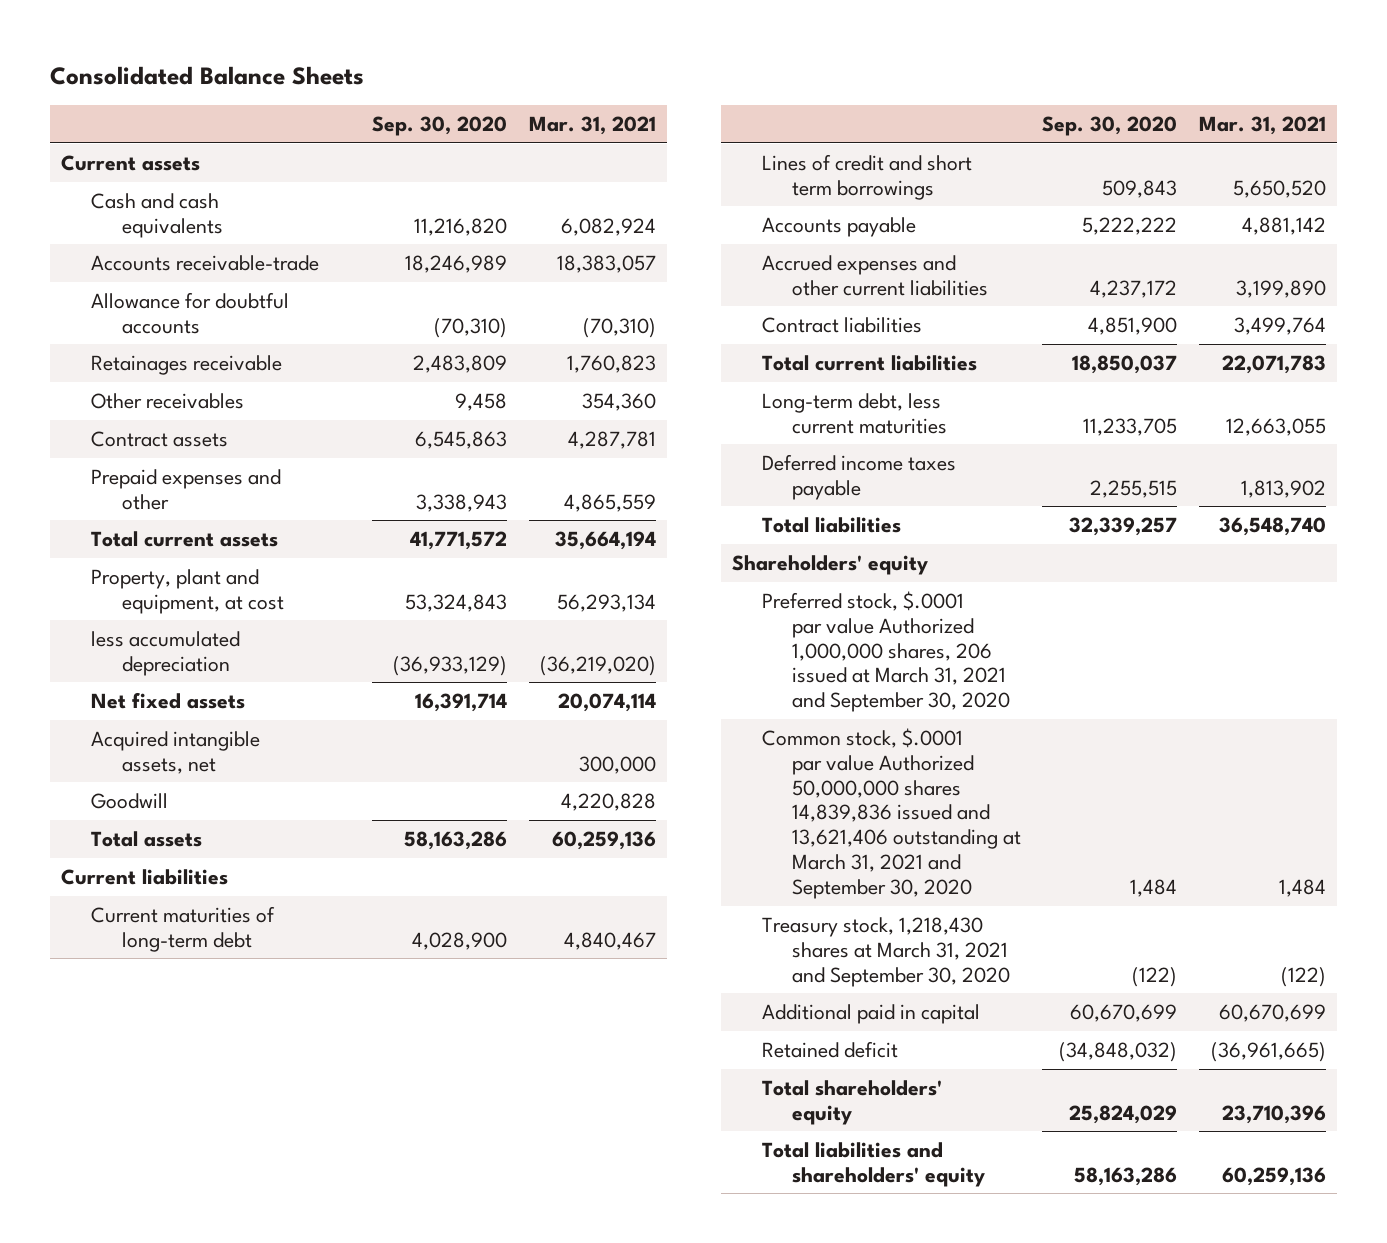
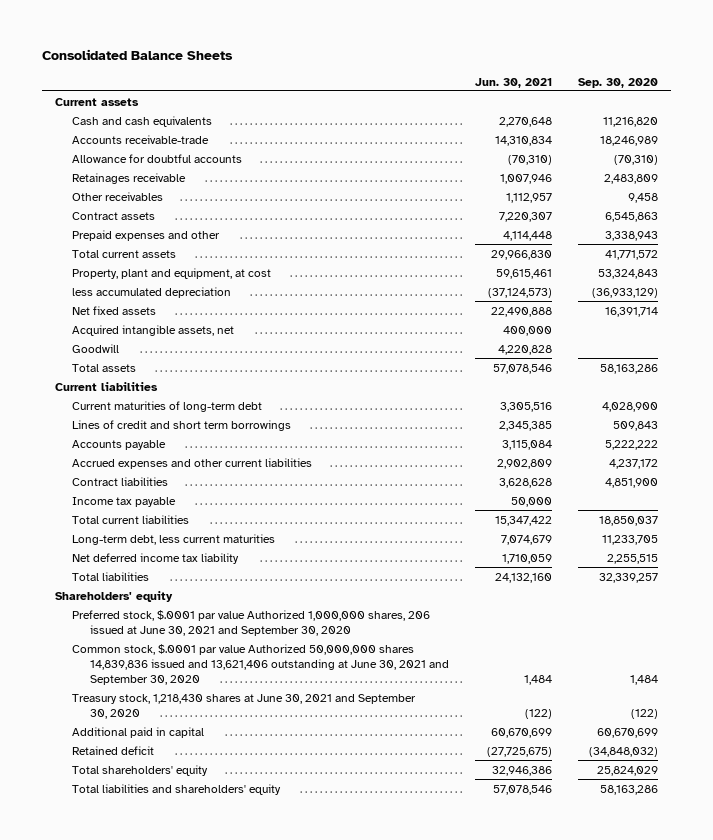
- | Sep. 30, 2020 | Mar. 31, 2021
+ | Jun. 30, 2021 | Sep. 30, 2020
+ Income tax payable | 50,000 |
- Deferred income taxes payable | 2,255,515 | 1,813,902
+ Net deferred income tax liability | 1,710,059 | 2,255,515
- Preferred stock, $.0001 par value Authorized 1,000,000 shares, 206 issued at March 31, 2021 and September 30, 2020
- Common stock, $.0001 par value Authorized 50,000,000 shares 14,839,836 issued and 13,621,406 outstanding at March 31, 2021 and September 30, 2020 | 1,484 | 1,484
- Treasury stock, 1,218,430 shares at March 31, 2021 and September 30, 2020 | (122) | (122)
+ Preferred stock, $.0001 par value Authorized 1,000,000 shares, 206 issued at June 30, 2021 and September 30, 2020
+ Common stock, $.0001 par value Authorized 50,000,000 shares 14,839,836 issued and 13,621,406 outstanding at June 30, 2021 and September 30, 2020 | 1,484 | 1,484
+ Treasury stock, 1,218,430 shares at June 30, 2021 and September 30, 2020 | (122) | (122)

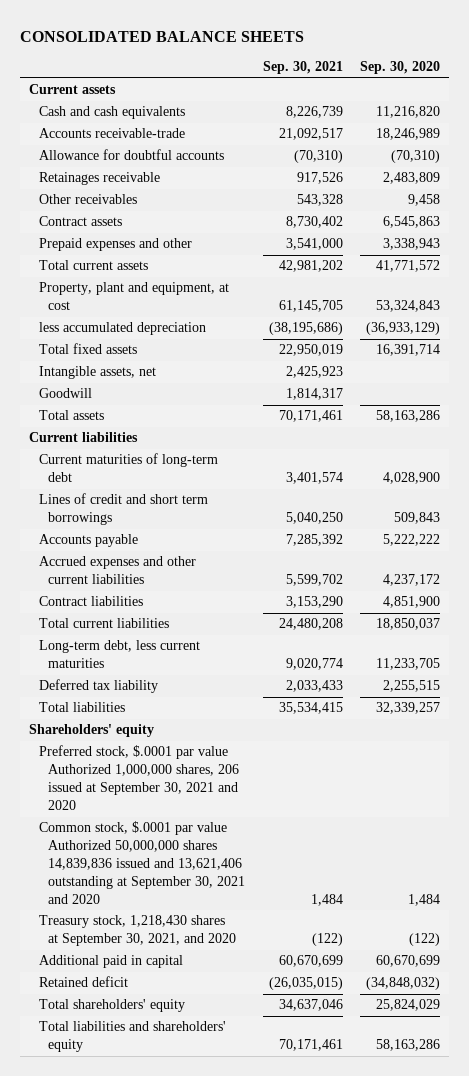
- Consolidated Balance Sheets
+ CONSOLIDATED BALANCE SHEETS
- | Jun. 30, 2021 | Sep. 30, 2020
+ | Sep. 30, 2021 | Sep. 30, 2020
- Net fixed assets | 22,490,888 | 16,391,714
- Acquired intangible assets, net | 400,000 |
+ Total fixed assets | 22,950,019 | 16,391,714
+ Intangible assets, net | 2,425,923 |
- Income tax payable | 50,000 |
- Net deferred income tax liability | 1,710,059 | 2,255,515
+ Deferred tax liability | 2,033,433 | 2,255,515
- Preferred stock, $.0001 par value Authorized 1,000,000 shares, 206 issued at June 30, 2021 and September 30, 2020
- Common stock, $.0001 par value Authorized 50,000,000 shares 14,839,836 issued and 13,621,406 outstanding at June 30, 2021 and September 30, 2020 | 1,484 | 1,484
- Treasury stock, 1,218,430 shares at June 30, 2021 and September 30, 2020 | (122) | (122)
+ Preferred stock, $.0001 par value Authorized 1,000,000 shares, 206 issued at September 30, 2021 and 2020
+ Common stock, $.0001 par value Authorized 50,000,000 shares 14,839,836 issued and 13,621,406 outstanding at September 30, 2021 and 2020 | 1,484 | 1,484
+ Treasury stock, 1,218,430 shares at September 30, 2021, and 2020 | (122) | (122)

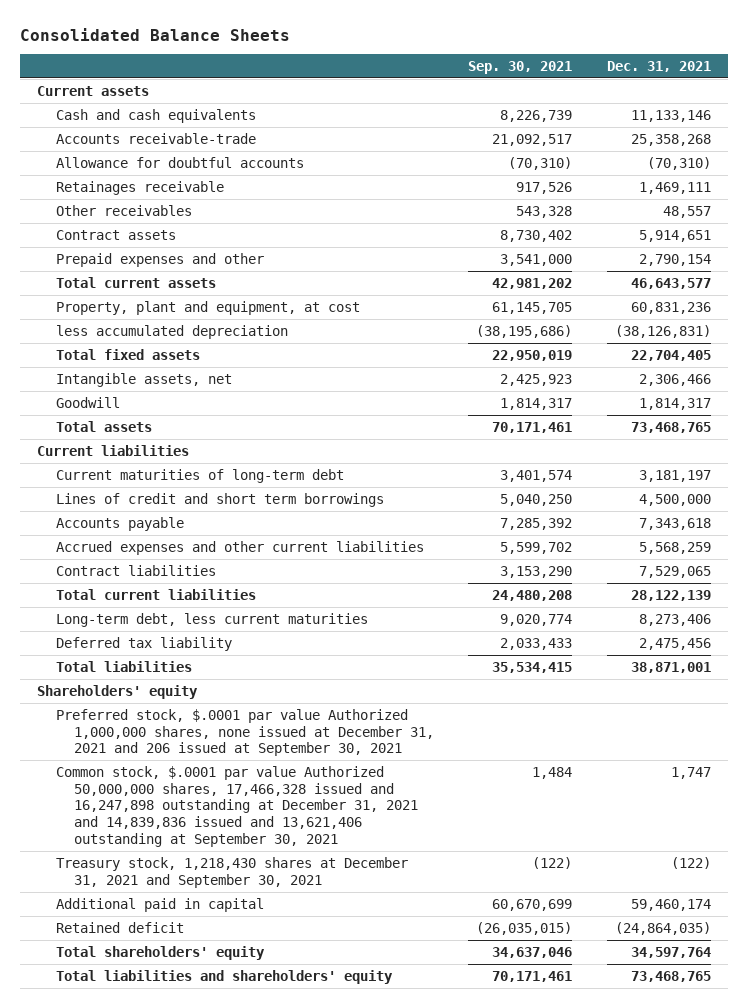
- CONSOLIDATED BALANCE SHEETS
+ Consolidated Balance Sheets
- | Sep. 30, 2021 | Sep. 30, 2020
+ | Sep. 30, 2021 | Dec. 31, 2021
- Preferred stock, $.0001 par value Authorized 1,000,000 shares, 206 issued at September 30, 2021 and 2020
- Common stock, $.0001 par value Authorized 50,000,000 shares 14,839,836 issued and 13,621,406 outstanding at September 30, 2021 and 2020 | 1,484 | 1,484
- Treasury stock, 1,218,430 shares at September 30, 2021, and 2020 | (122) | (122)
+ Preferred stock, $.0001 par value Authorized 1,000,000 shares, none issued at December 31, 2021 and 206 issued at September 30, 2021
+ Common stock, $.0001 par value Authorized 50,000,000 shares, 17,466,328 issued and 16,247,898 outstanding at December 31, 2021 and 14,839,836 issued and 13,621,406 outstanding at September 30, 2021 | 1,484 | 1,747
+ Treasury stock, 1,218,430 shares at December 31, 2021 and September 30, 2021 | (122) | (122)

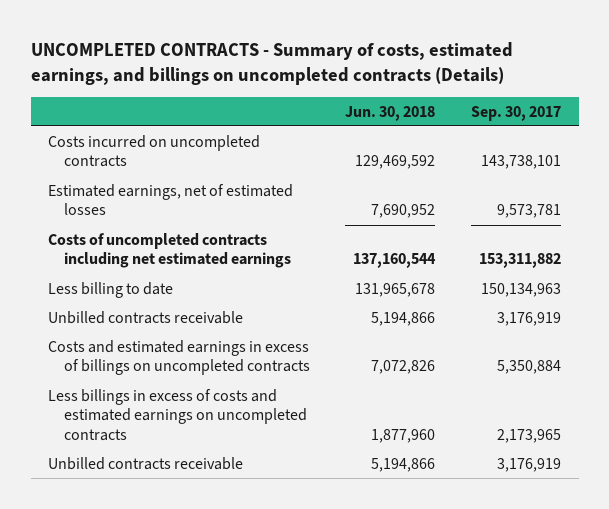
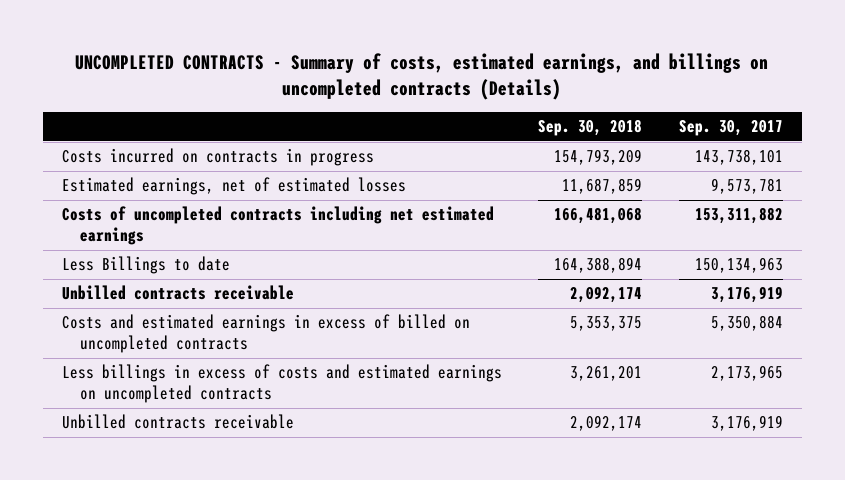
- | Jun. 30, 2018 | Sep. 30, 2017
+ | Sep. 30, 2018 | Sep. 30, 2017
- Costs incurred on uncompleted contracts | 129,469,592 | 143,738,101
+ Costs incurred on contracts in progress | 154,793,209 | 143,738,101
- Less billing to date | 131,965,678 | 150,134,963
+ Less Billings to date | 164,388,894 | 150,134,963
- Costs and estimated earnings in excess of billings on uncompleted contracts | 7,072,826 | 5,350,884
+ Costs and estimated earnings in excess of billed on uncompleted contracts | 5,353,375 | 5,350,884

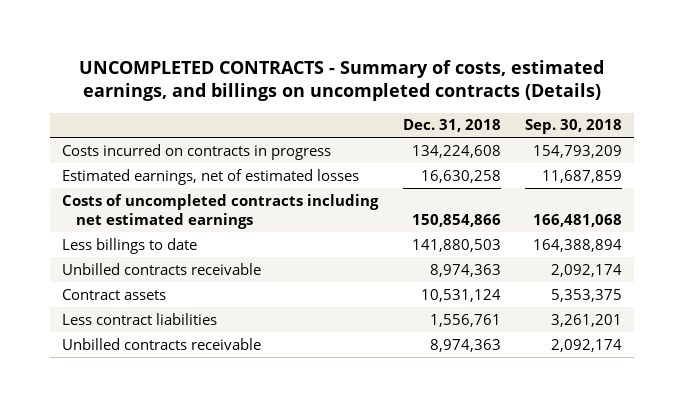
- | Sep. 30, 2018 | Sep. 30, 2017
+ | Dec. 31, 2018 | Sep. 30, 2018
- Less Billings to date | 164,388,894 | 150,134,963
+ Less billings to date | 141,880,503 | 164,388,894
- Costs and estimated earnings in excess of billed on uncompleted contracts | 5,353,375 | 5,350,884
- Less billings in excess of costs and estimated earnings on uncompleted contracts | 3,261,201 | 2,173,965
+ Contract assets | 10,531,124 | 5,353,375
+ Less contract liabilities | 1,556,761 | 3,261,201

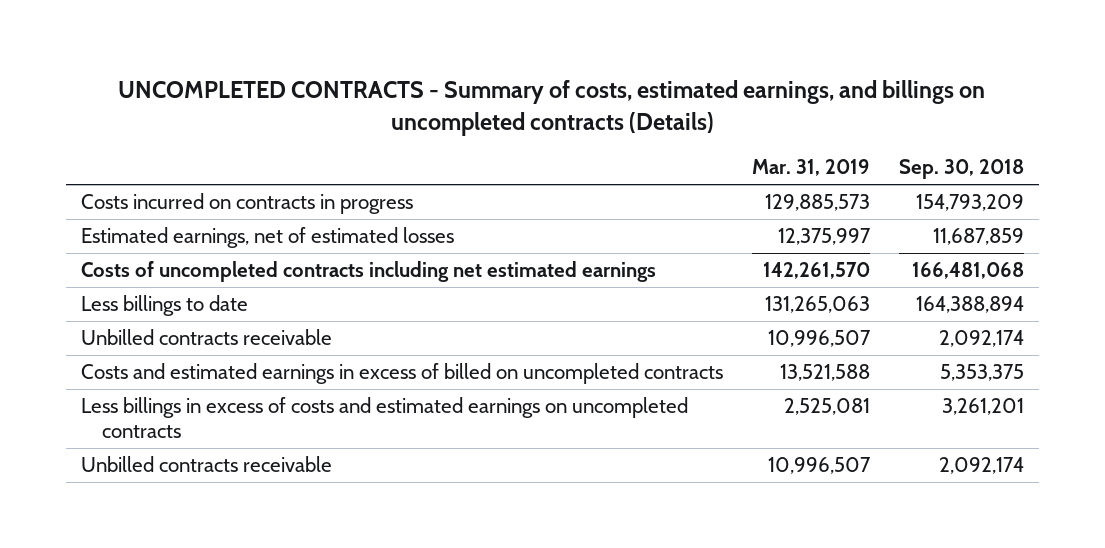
- | Dec. 31, 2018 | Sep. 30, 2018
+ | Mar. 31, 2019 | Sep. 30, 2018
- Contract assets | 10,531,124 | 5,353,375
- Less contract liabilities | 1,556,761 | 3,261,201
+ Costs and estimated earnings in excess of billed on uncompleted contracts | 13,521,588 | 5,353,375
+ Less billings in excess of costs and estimated earnings on uncompleted contracts | 2,525,081 | 3,261,201

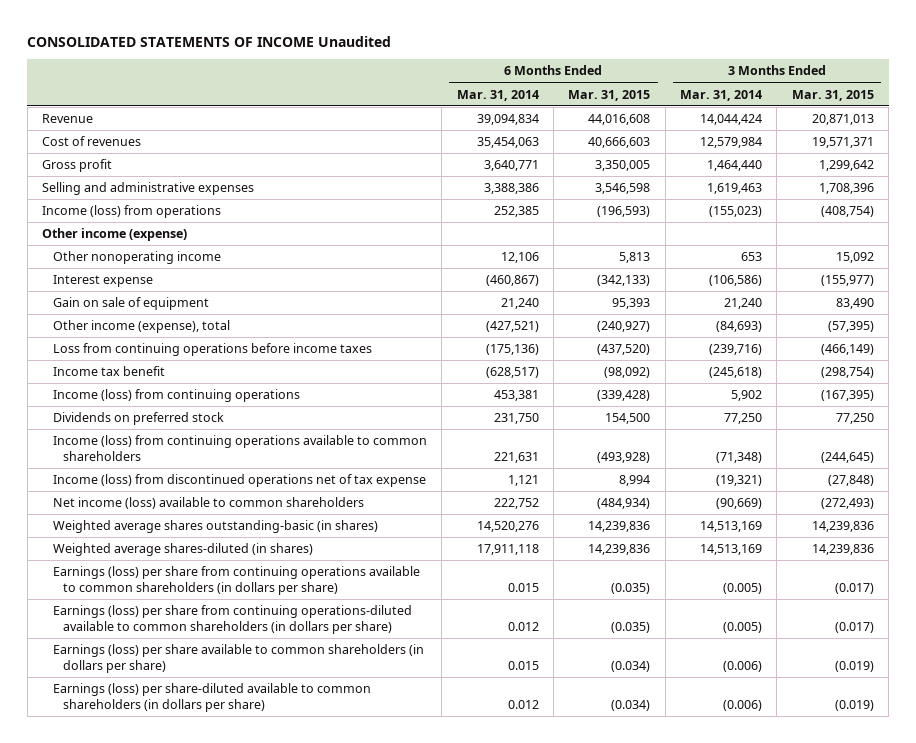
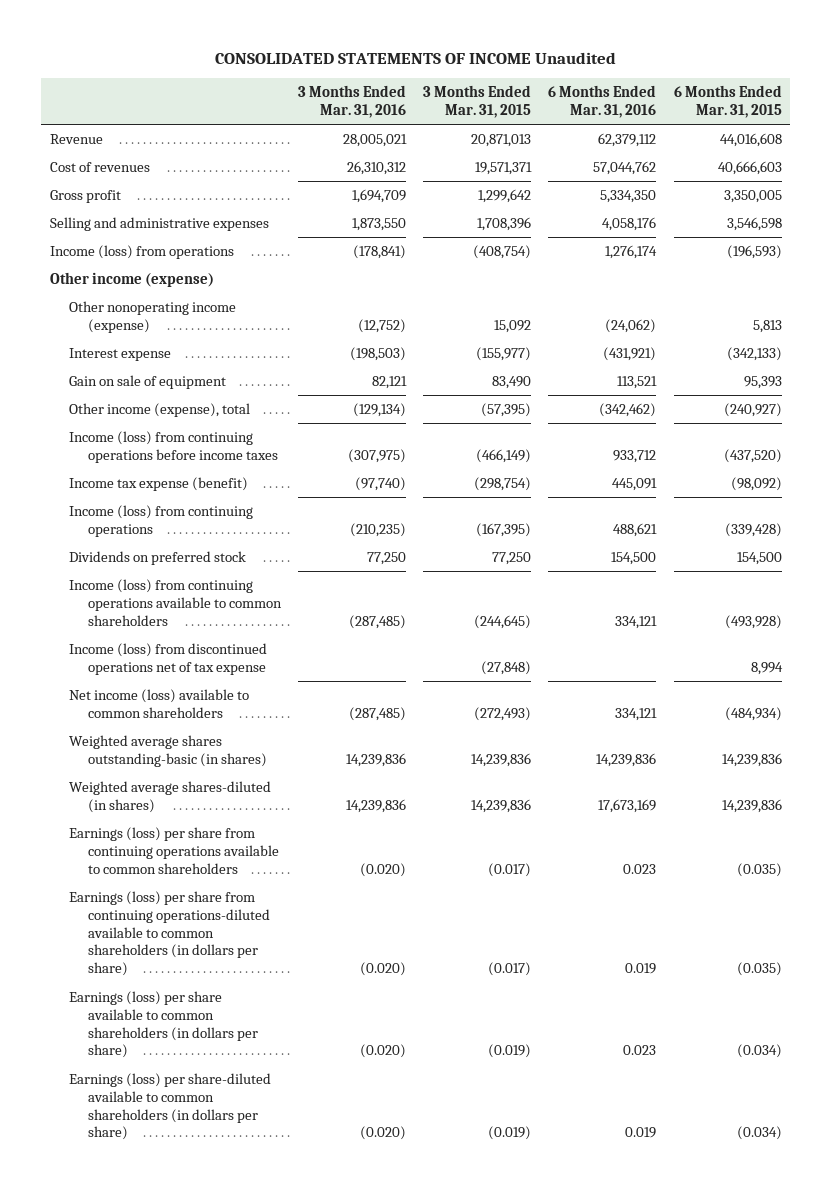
- | 6 Months Ended Mar. 31, 2014 | 6 Months Ended Mar. 31, 2015 | 3 Months Ended Mar. 31, 2014 | 3 Months Ended Mar. 31, 2015
+ | 3 Months Ended Mar. 31, 2016 | 3 Months Ended Mar. 31, 2015 | 6 Months Ended Mar. 31, 2016 | 6 Months Ended Mar. 31, 2015
- Other nonoperating income | 12,106 | 5,813 | 653 | 15,092
+ Other nonoperating income (expense) | (12,752) | 15,092 | (24,062) | 5,813
- Loss from continuing operations before income taxes | (175,136) | (437,520) | (239,716) | (466,149)
- Income tax benefit | (628,517) | (98,092) | (245,618) | (298,754)
+ Income (loss) from continuing operations before income taxes | (307,975) | (466,149) | 933,712 | (437,520)
+ Income tax expense (benefit) | (97,740) | (298,754) | 445,091 | (98,092)
- Earnings (loss) per share from continuing operations available to common shareholders (in dollars per share) | 0.015 | (0.035) | (0.005) | (0.017)
+ Earnings (loss) per share from continuing operations available to common shareholders | (0.020) | (0.017) | 0.023 | (0.035)

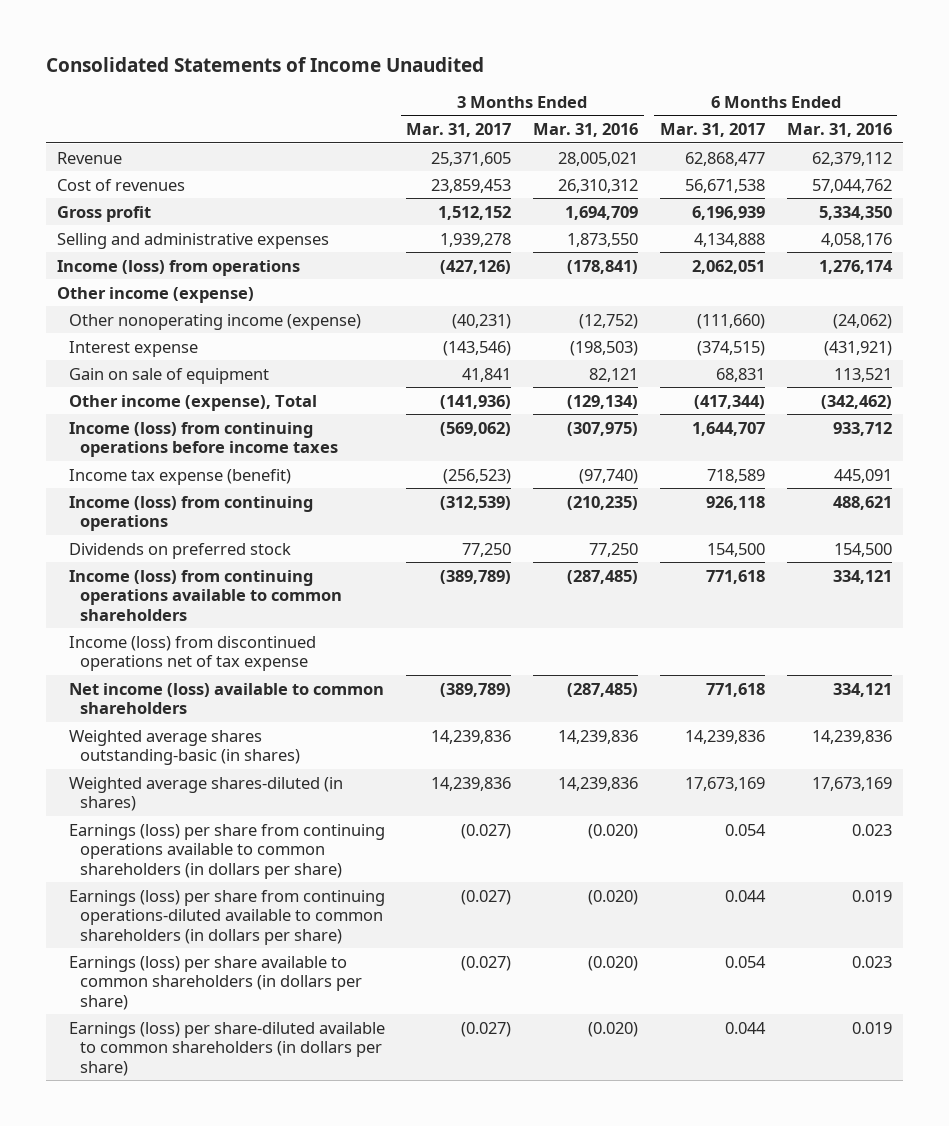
- CONSOLIDATED STATEMENTS OF INCOME Unaudited
+ Consolidated Statements of Income Unaudited
- | 3 Months Ended Mar. 31, 2016 | 3 Months Ended Mar. 31, 2015 | 6 Months Ended Mar. 31, 2016 | 6 Months Ended Mar. 31, 2015
+ | 3 Months Ended Mar. 31, 2017 | 3 Months Ended Mar. 31, 2016 | 6 Months Ended Mar. 31, 2017 | 6 Months Ended Mar. 31, 2016
- Other income (expense), total | (129,134) | (57,395) | (342,462) | (240,927)
+ Other income (expense), Total | (141,936) | (129,134) | (417,344) | (342,462)
- Earnings (loss) per share from continuing operations available to common shareholders | (0.020) | (0.017) | 0.023 | (0.035)
+ Earnings (loss) per share from continuing operations available to common shareholders (in dollars per share) | (0.027) | (0.020) | 0.054 | 0.023

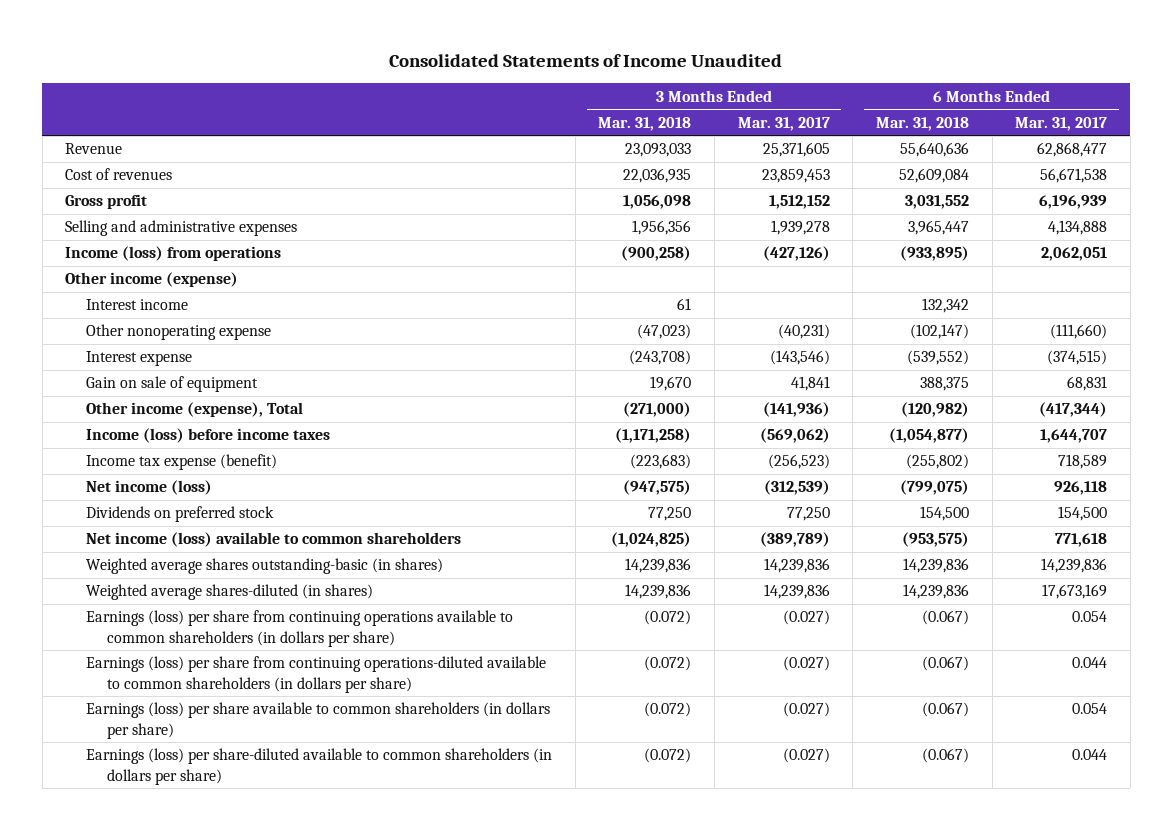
- | 3 Months Ended Mar. 31, 2017 | 3 Months Ended Mar. 31, 2016 | 6 Months Ended Mar. 31, 2017 | 6 Months Ended Mar. 31, 2016
+ | 3 Months Ended Mar. 31, 2018 | 3 Months Ended Mar. 31, 2017 | 6 Months Ended Mar. 31, 2018 | 6 Months Ended Mar. 31, 2017
- Other nonoperating income (expense) | (40,231) | (12,752) | (111,660) | (24,062)
+ Interest income | 61 | | 132,342 |
+ Other nonoperating expense | (47,023) | (40,231) | (102,147) | (111,660)
- Income (loss) from continuing operations before income taxes | (569,062) | (307,975) | 1,644,707 | 933,712
+ Income (loss) before income taxes | (1,171,258) | (569,062) | (1,054,877) | 1,644,707
- Income (loss) from continuing operations | (312,539) | (210,235) | 926,118 | 488,621
+ Net income (loss) | (947,575) | (312,539) | (799,075) | 926,118
- Income (loss) from continuing operations available to common shareholders | (389,789) | (287,485) | 771,618 | 334,121
- Income (loss) from discontinued operations net of tax expense

